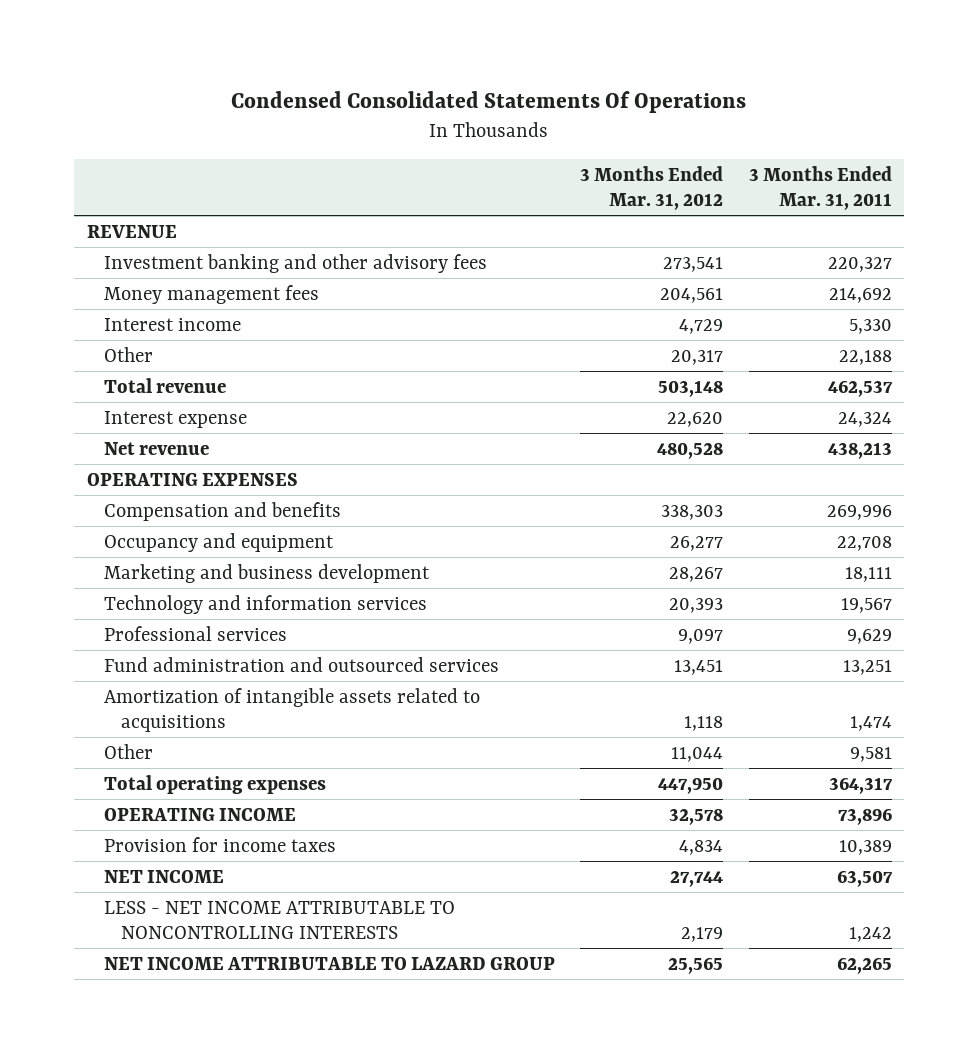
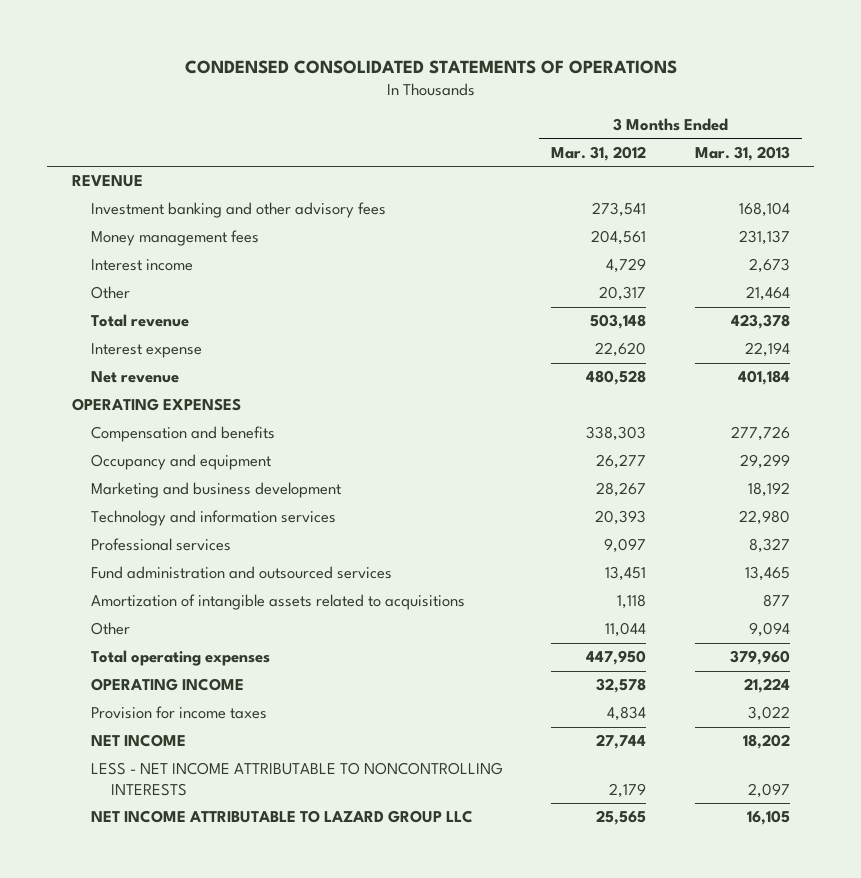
- Condensed Consolidated Statements Of Operations
+ CONDENSED CONSOLIDATED STATEMENTS OF OPERATIONS
- | 3 Months Ended Mar. 31, 2012 | 3 Months Ended Mar. 31, 2011
+ | 3 Months Ended Mar. 31, 2012 | 3 Months Ended Mar. 31, 2013
- NET INCOME ATTRIBUTABLE TO LAZARD GROUP | 25,565 | 62,265
+ NET INCOME ATTRIBUTABLE TO LAZARD GROUP LLC | 25,565 | 16,105

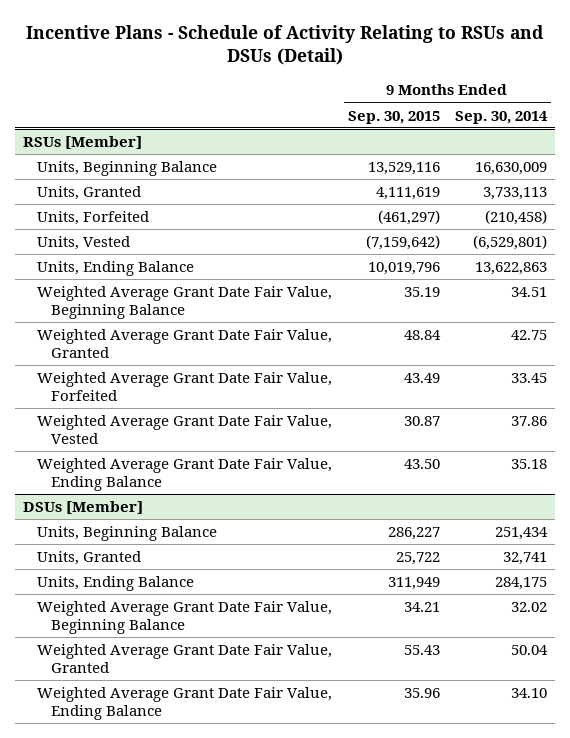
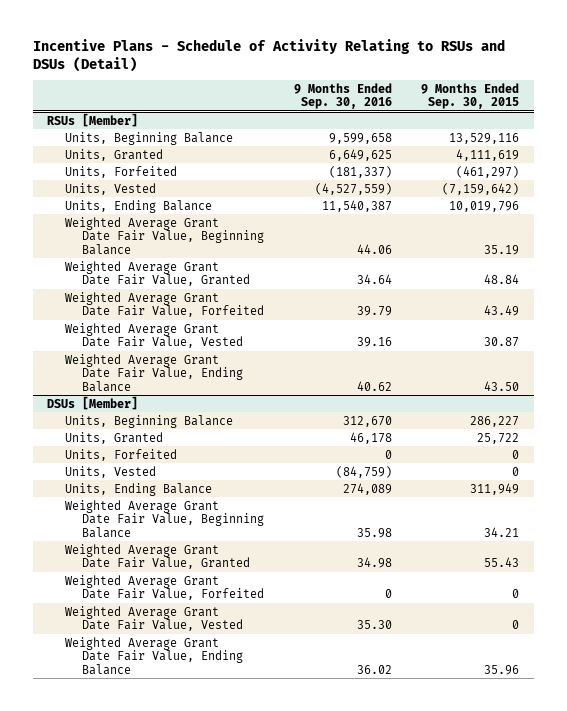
- | 9 Months Ended Sep. 30, 2015 | 9 Months Ended Sep. 30, 2014
+ | 9 Months Ended Sep. 30, 2016 | 9 Months Ended Sep. 30, 2015
@ DSUs [Member]
+ Units, Forfeited | 0 | 0
+ Units, Vested | (84,759) | 0
+ Weighted Average Grant Date Fair Value, Forfeited | 0 | 0
+ Weighted Average Grant Date Fair Value, Vested | 35.30 | 0

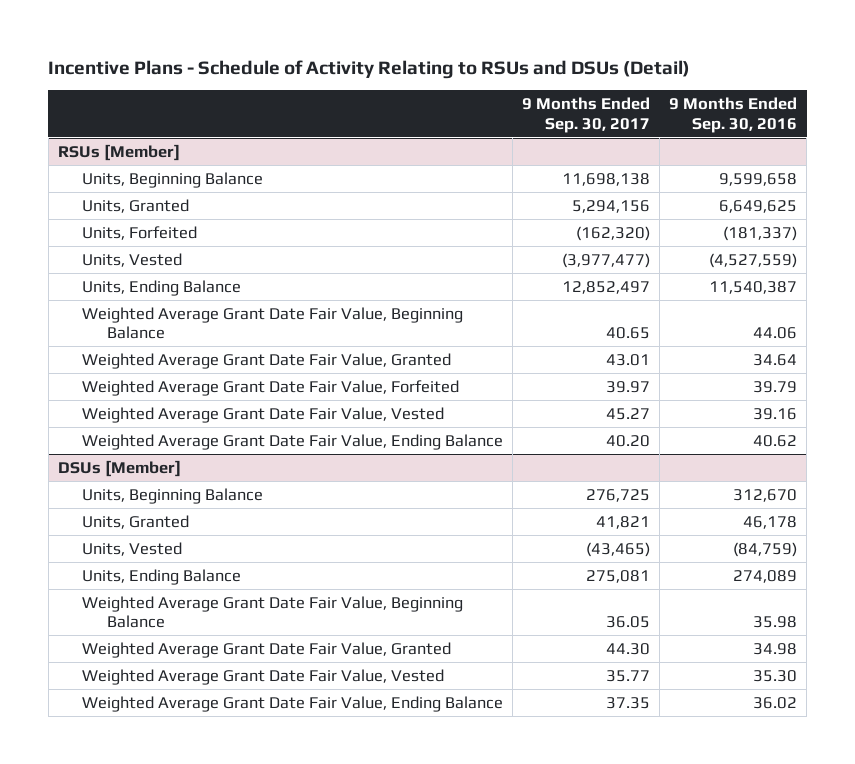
- | 9 Months Ended Sep. 30, 2016 | 9 Months Ended Sep. 30, 2015
+ | 9 Months Ended Sep. 30, 2017 | 9 Months Ended Sep. 30, 2016
@ DSUs [Member]
- Units, Forfeited | 0 | 0
- Weighted Average Grant Date Fair Value, Forfeited | 0 | 0

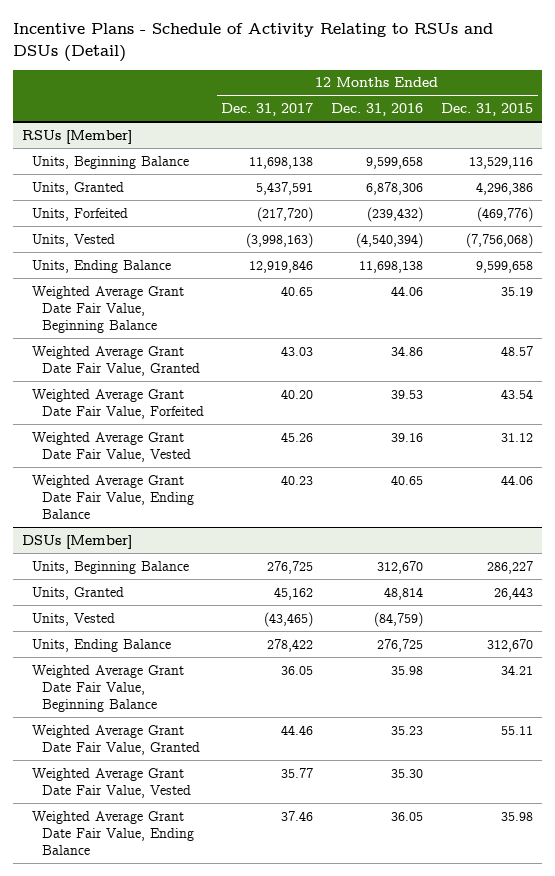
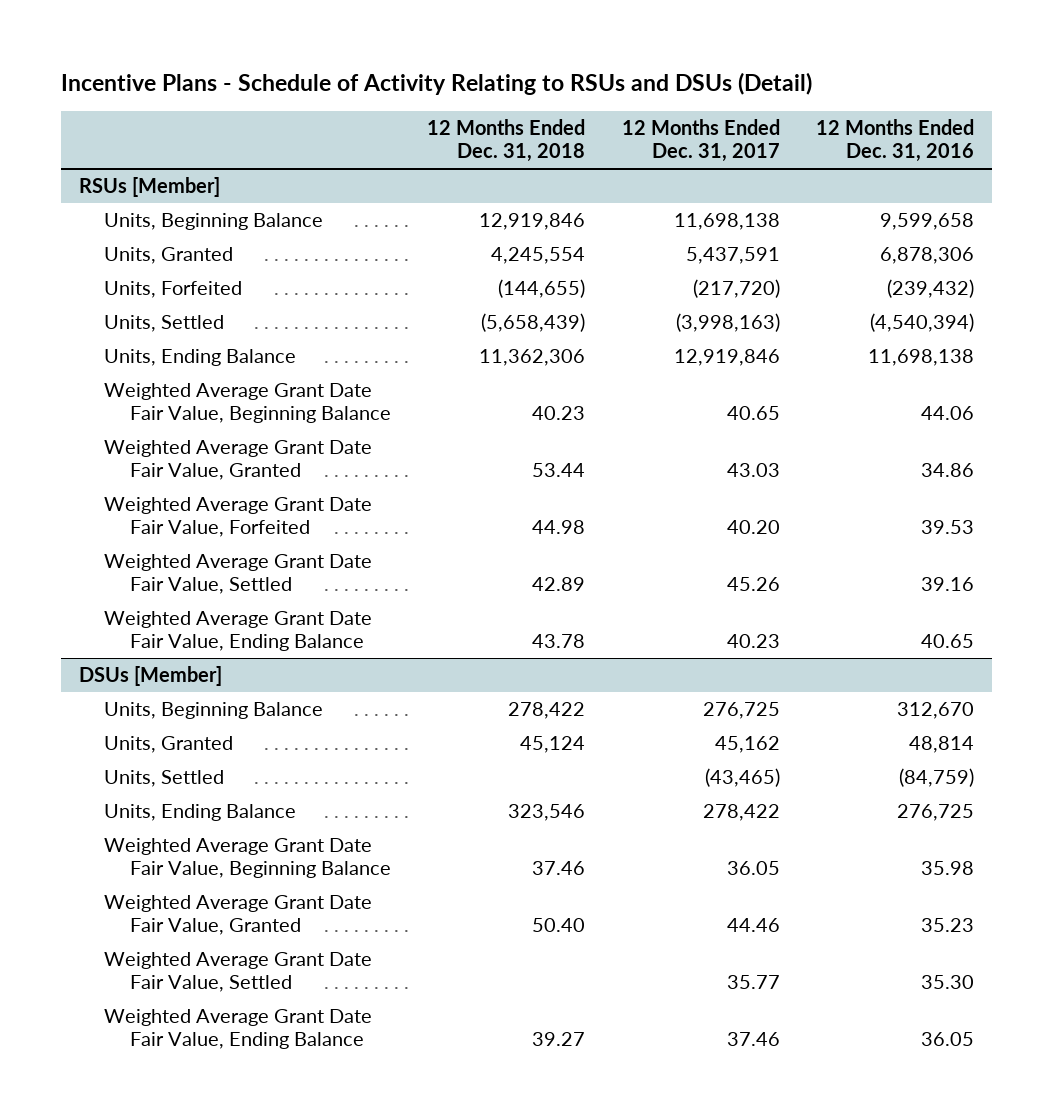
- | 12 Months Ended Dec. 31, 2017 | 12 Months Ended Dec. 31, 2016 | 12 Months Ended Dec. 31, 2015
+ | 12 Months Ended Dec. 31, 2018 | 12 Months Ended Dec. 31, 2017 | 12 Months Ended Dec. 31, 2016
@ RSUs [Member]
- Units, Vested | (3,998,163) | (4,540,394) | (7,756,068)
+ Units, Settled | (5,658,439) | (3,998,163) | (4,540,394)
- Weighted Average Grant Date Fair Value, Vested | 45.26 | 39.16 | 31.12
+ Weighted Average Grant Date Fair Value, Settled | 42.89 | 45.26 | 39.16
@ DSUs [Member]
- Units, Vested | (43,465) | (84,759) |
+ Units, Settled | | (43,465) | (84,759)
- Weighted Average Grant Date Fair Value, Vested | 35.77 | 35.30 |
+ Weighted Average Grant Date Fair Value, Settled | | 35.77 | 35.30

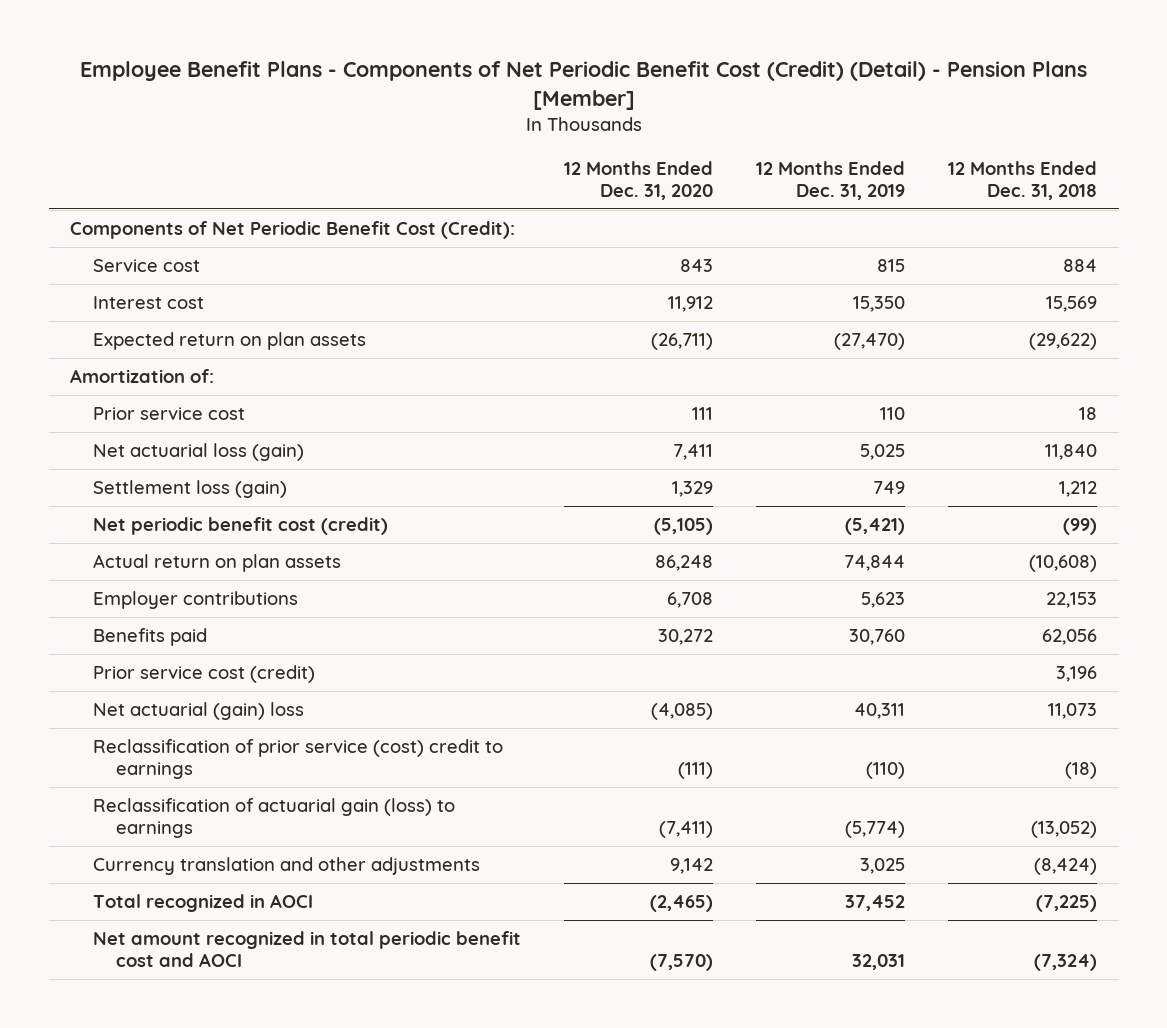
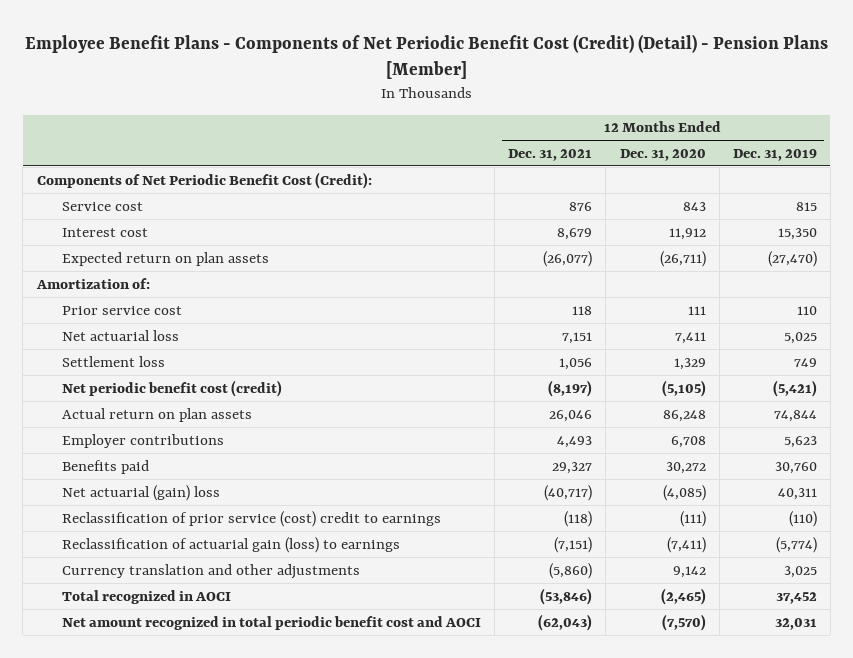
- | 12 Months Ended Dec. 31, 2020 | 12 Months Ended Dec. 31, 2019 | 12 Months Ended Dec. 31, 2018
+ | 12 Months Ended Dec. 31, 2021 | 12 Months Ended Dec. 31, 2020 | 12 Months Ended Dec. 31, 2019
- Net actuarial loss (gain) | 7,411 | 5,025 | 11,840
- Settlement loss (gain) | 1,329 | 749 | 1,212
+ Net actuarial loss | 7,151 | 7,411 | 5,025
+ Settlement loss | 1,056 | 1,329 | 749
- Prior service cost (credit) | | | 3,196

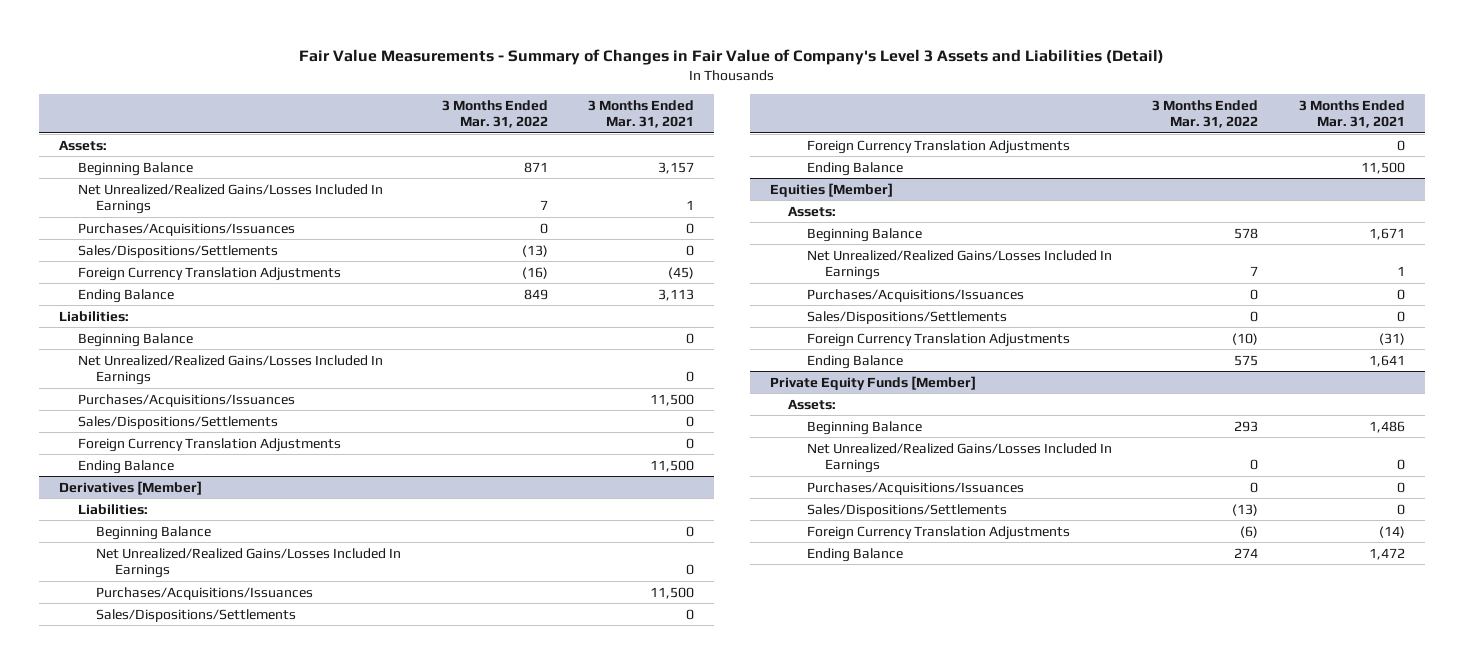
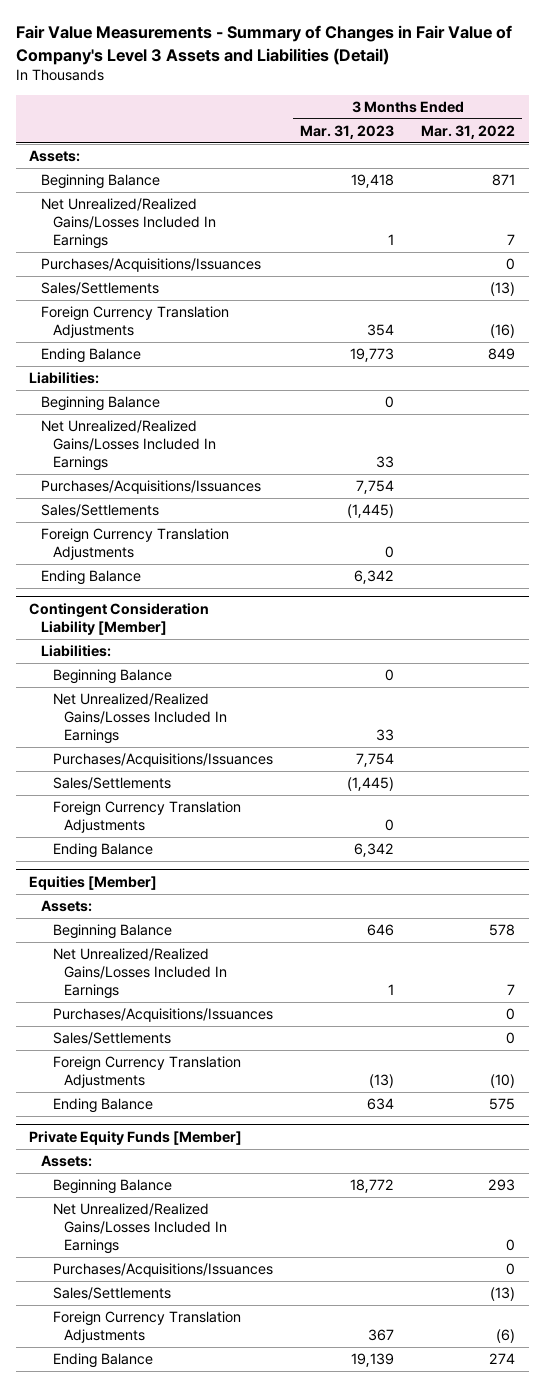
- | 3 Months Ended Mar. 31, 2022 | 3 Months Ended Mar. 31, 2021
+ | 3 Months Ended Mar. 31, 2023 | 3 Months Ended Mar. 31, 2022
- Sales/Dispositions/Settlements | (13) | 0
+ Sales/Settlements | | (13)
- Sales/Dispositions/Settlements | | 0
+ Sales/Settlements | (1,445) |
- Derivatives [Member]
+ Contingent Consideration Liability [Member]
- Sales/Dispositions/Settlements | | 0
+ Sales/Settlements | (1,445) |
@ Equities [Member]
- Sales/Dispositions/Settlements | 0 | 0
+ Sales/Settlements | | 0
@ Private Equity Funds [Member]
- Sales/Dispositions/Settlements | (13) | 0
+ Sales/Settlements | | (13)

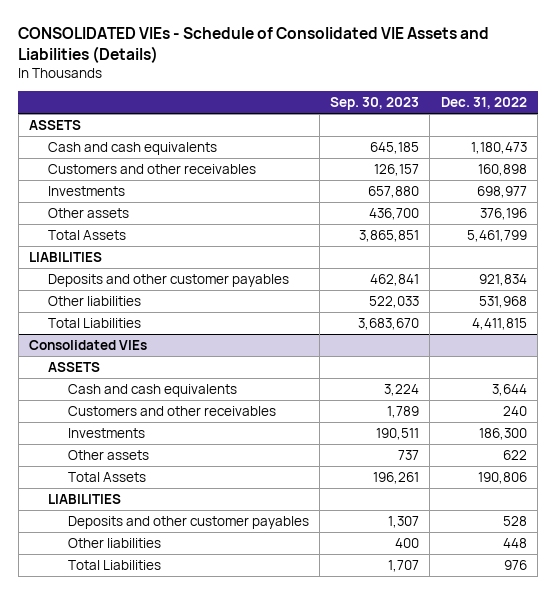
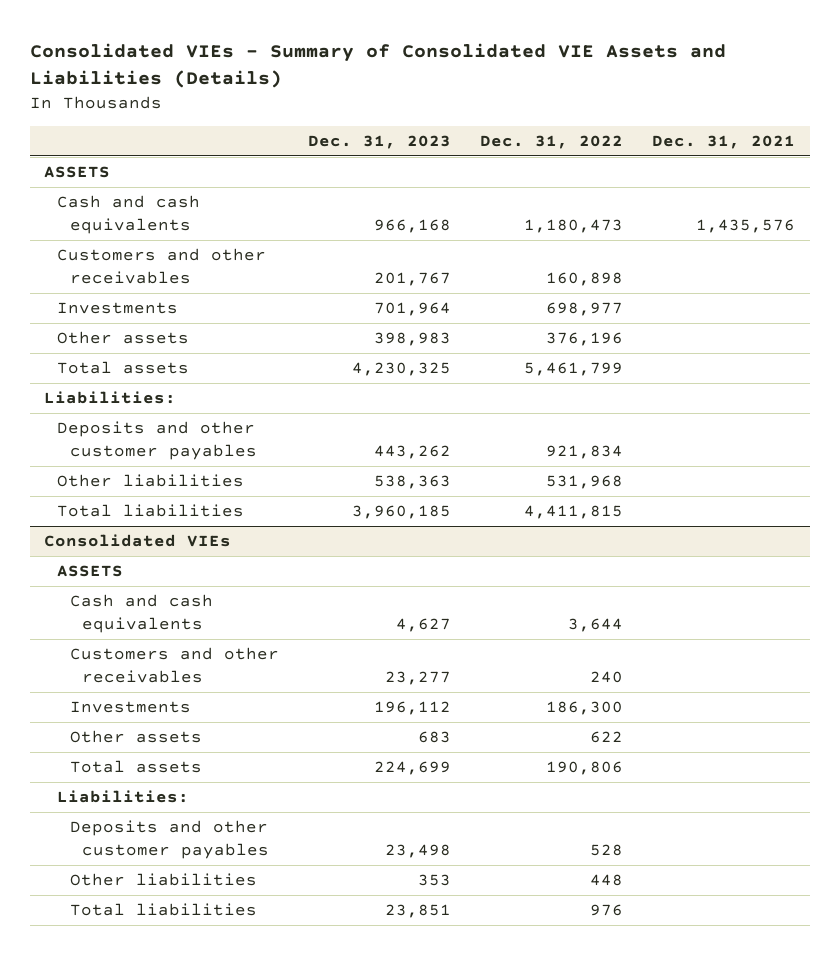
- CONSOLIDATED VIEs - Schedule of Consolidated VIE Assets and Liabilities (Details)
+ Consolidated VIEs - Summary of Consolidated VIE Assets and Liabilities (Details)
- | Sep. 30, 2023 | Dec. 31, 2022
+ | Dec. 31, 2023 | Dec. 31, 2022 | Dec. 31, 2021
- Total Assets | 3,865,851 | 5,461,799
- LIABILITIES
+ Total assets | 4,230,325 | 5,461,799 |
+ Liabilities:
- Total Liabilities | 3,683,670 | 4,411,815
+ Total liabilities | 3,960,185 | 4,411,815 |
@ Consolidated VIEs
- Total Assets | 196,261 | 190,806
- LIABILITIES
+ Total assets | 224,699 | 190,806 |
+ Liabilities:
- Total Liabilities | 1,707 | 976
+ Total liabilities | 23,851 | 976 |

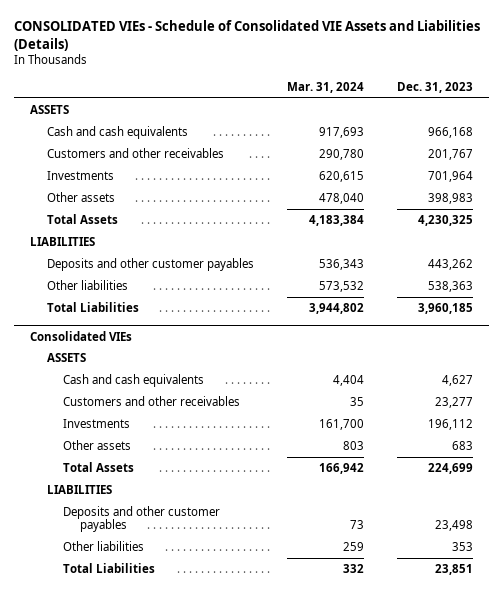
- Consolidated VIEs - Summary of Consolidated VIE Assets and Liabilities (Details)
+ CONSOLIDATED VIEs - Schedule of Consolidated VIE Assets and Liabilities (Details)
- | Dec. 31, 2023 | Dec. 31, 2022 | Dec. 31, 2021
+ | Mar. 31, 2024 | Dec. 31, 2023
- Total assets | 4,230,325 | 5,461,799 |
- Liabilities:
+ Total Assets | 4,183,384 | 4,230,325
+ LIABILITIES
- Total liabilities | 3,960,185 | 4,411,815 |
+ Total Liabilities | 3,944,802 | 3,960,185
@ Consolidated VIEs
- Total assets | 224,699 | 190,806 |
- Liabilities:
+ Total Assets | 166,942 | 224,699
+ LIABILITIES
- Total liabilities | 23,851 | 976 |
+ Total Liabilities | 332 | 23,851

